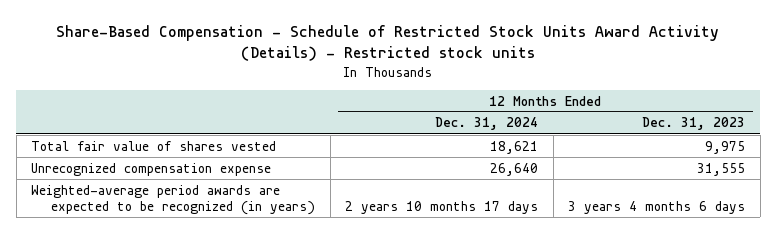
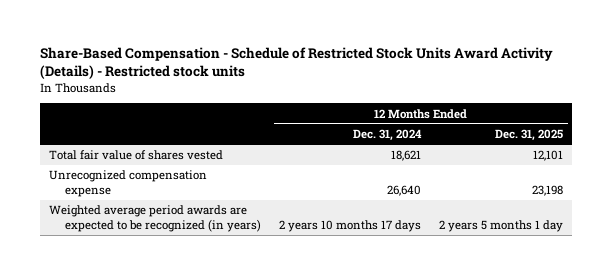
- | 12 Months Ended Dec. 31, 2024 | 12 Months Ended Dec. 31, 2023
+ | 12 Months Ended Dec. 31, 2024 | 12 Months Ended Dec. 31, 2025
- Weighted-average period awards are expected to be recognized (in years) | 2 years 10 months 17 days | 3 years 4 months 6 days
+ Weighted average period awards are expected to be recognized (in years) | 2 years 10 months 17 days | 2 years 5 months 1 day

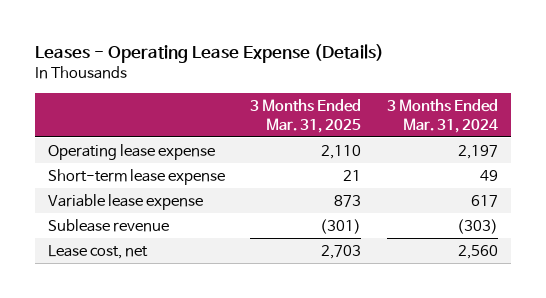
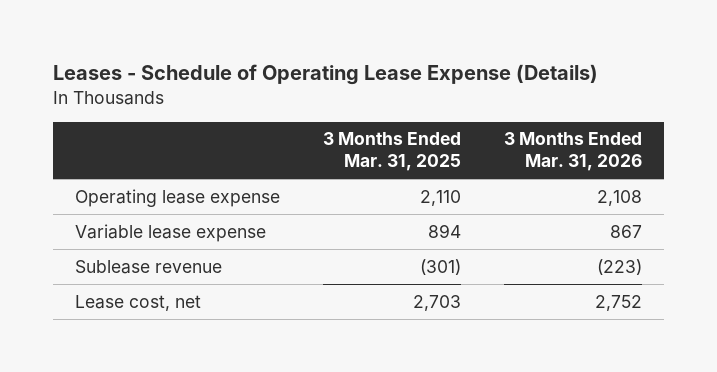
- Leases - Operating Lease Expense (Details)
+ Leases - Schedule of Operating Lease Expense (Details)
- | 3 Months Ended Mar. 31, 2025 | 3 Months Ended Mar. 31, 2024
+ | 3 Months Ended Mar. 31, 2025 | 3 Months Ended Mar. 31, 2026
- Short-term lease expense | 21 | 49
- Variable lease expense | 873 | 617
+ Variable lease expense | 894 | 867

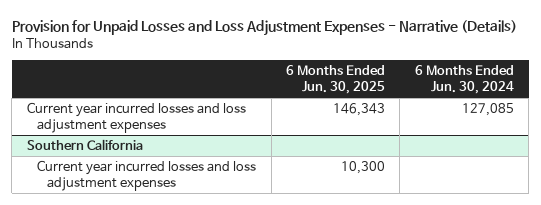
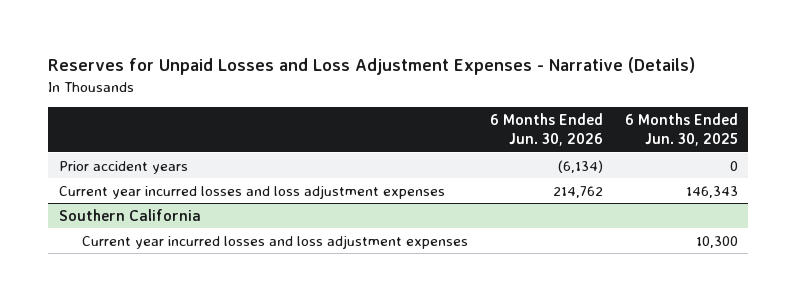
- Provision for Unpaid Losses and Loss Adjustment Expenses - Narrative (Details)
+ Reserves for Unpaid Losses and Loss Adjustment Expenses - Narrative (Details)
- | 6 Months Ended Jun. 30, 2025 | 6 Months Ended Jun. 30, 2024
+ | 6 Months Ended Jun. 30, 2026 | 6 Months Ended Jun. 30, 2025
+ Prior accident years | (6,134) | 0

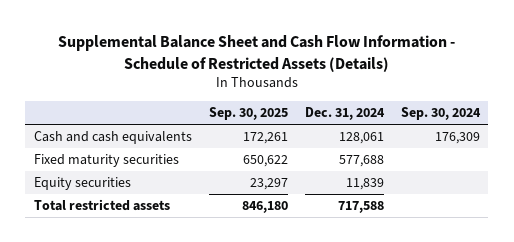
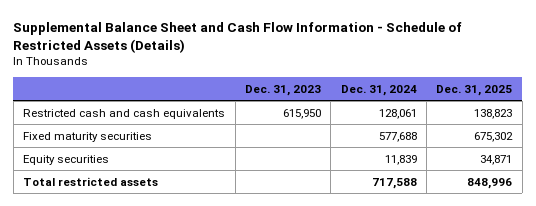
- | Sep. 30, 2025 | Dec. 31, 2024 | Sep. 30, 2024
+ | Dec. 31, 2023 | Dec. 31, 2024 | Dec. 31, 2025
- Cash and cash equivalents | 172,261 | 128,061 | 176,309
+ Restricted cash and cash equivalents | 615,950 | 128,061 | 138,823

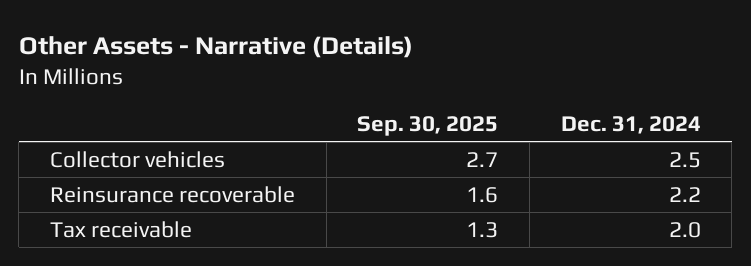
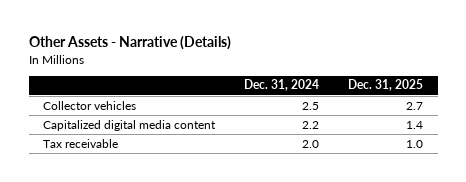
- | Sep. 30, 2025 | Dec. 31, 2024
+ | Dec. 31, 2024 | Dec. 31, 2025
- Reinsurance recoverable | 1.6 | 2.2
+ Capitalized digital media content | 2.2 | 1.4

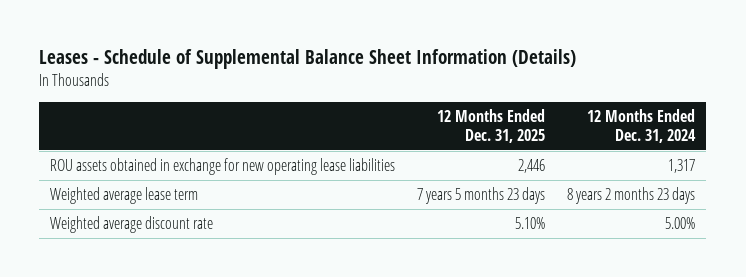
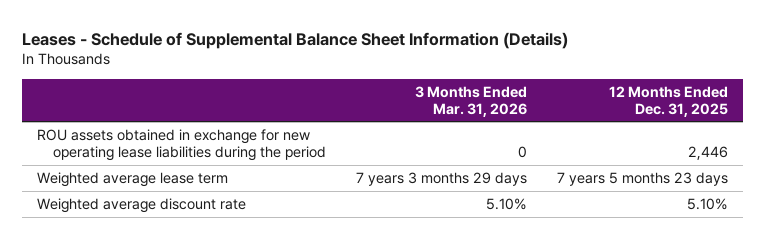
- | 12 Months Ended Dec. 31, 2025 | 12 Months Ended Dec. 31, 2024
+ | 3 Months Ended Mar. 31, 2026 | 12 Months Ended Dec. 31, 2025
- ROU assets obtained in exchange for new operating lease liabilities | 2,446 | 1,317
+ ROU assets obtained in exchange for new operating lease liabilities during the period | 0 | 2,446

